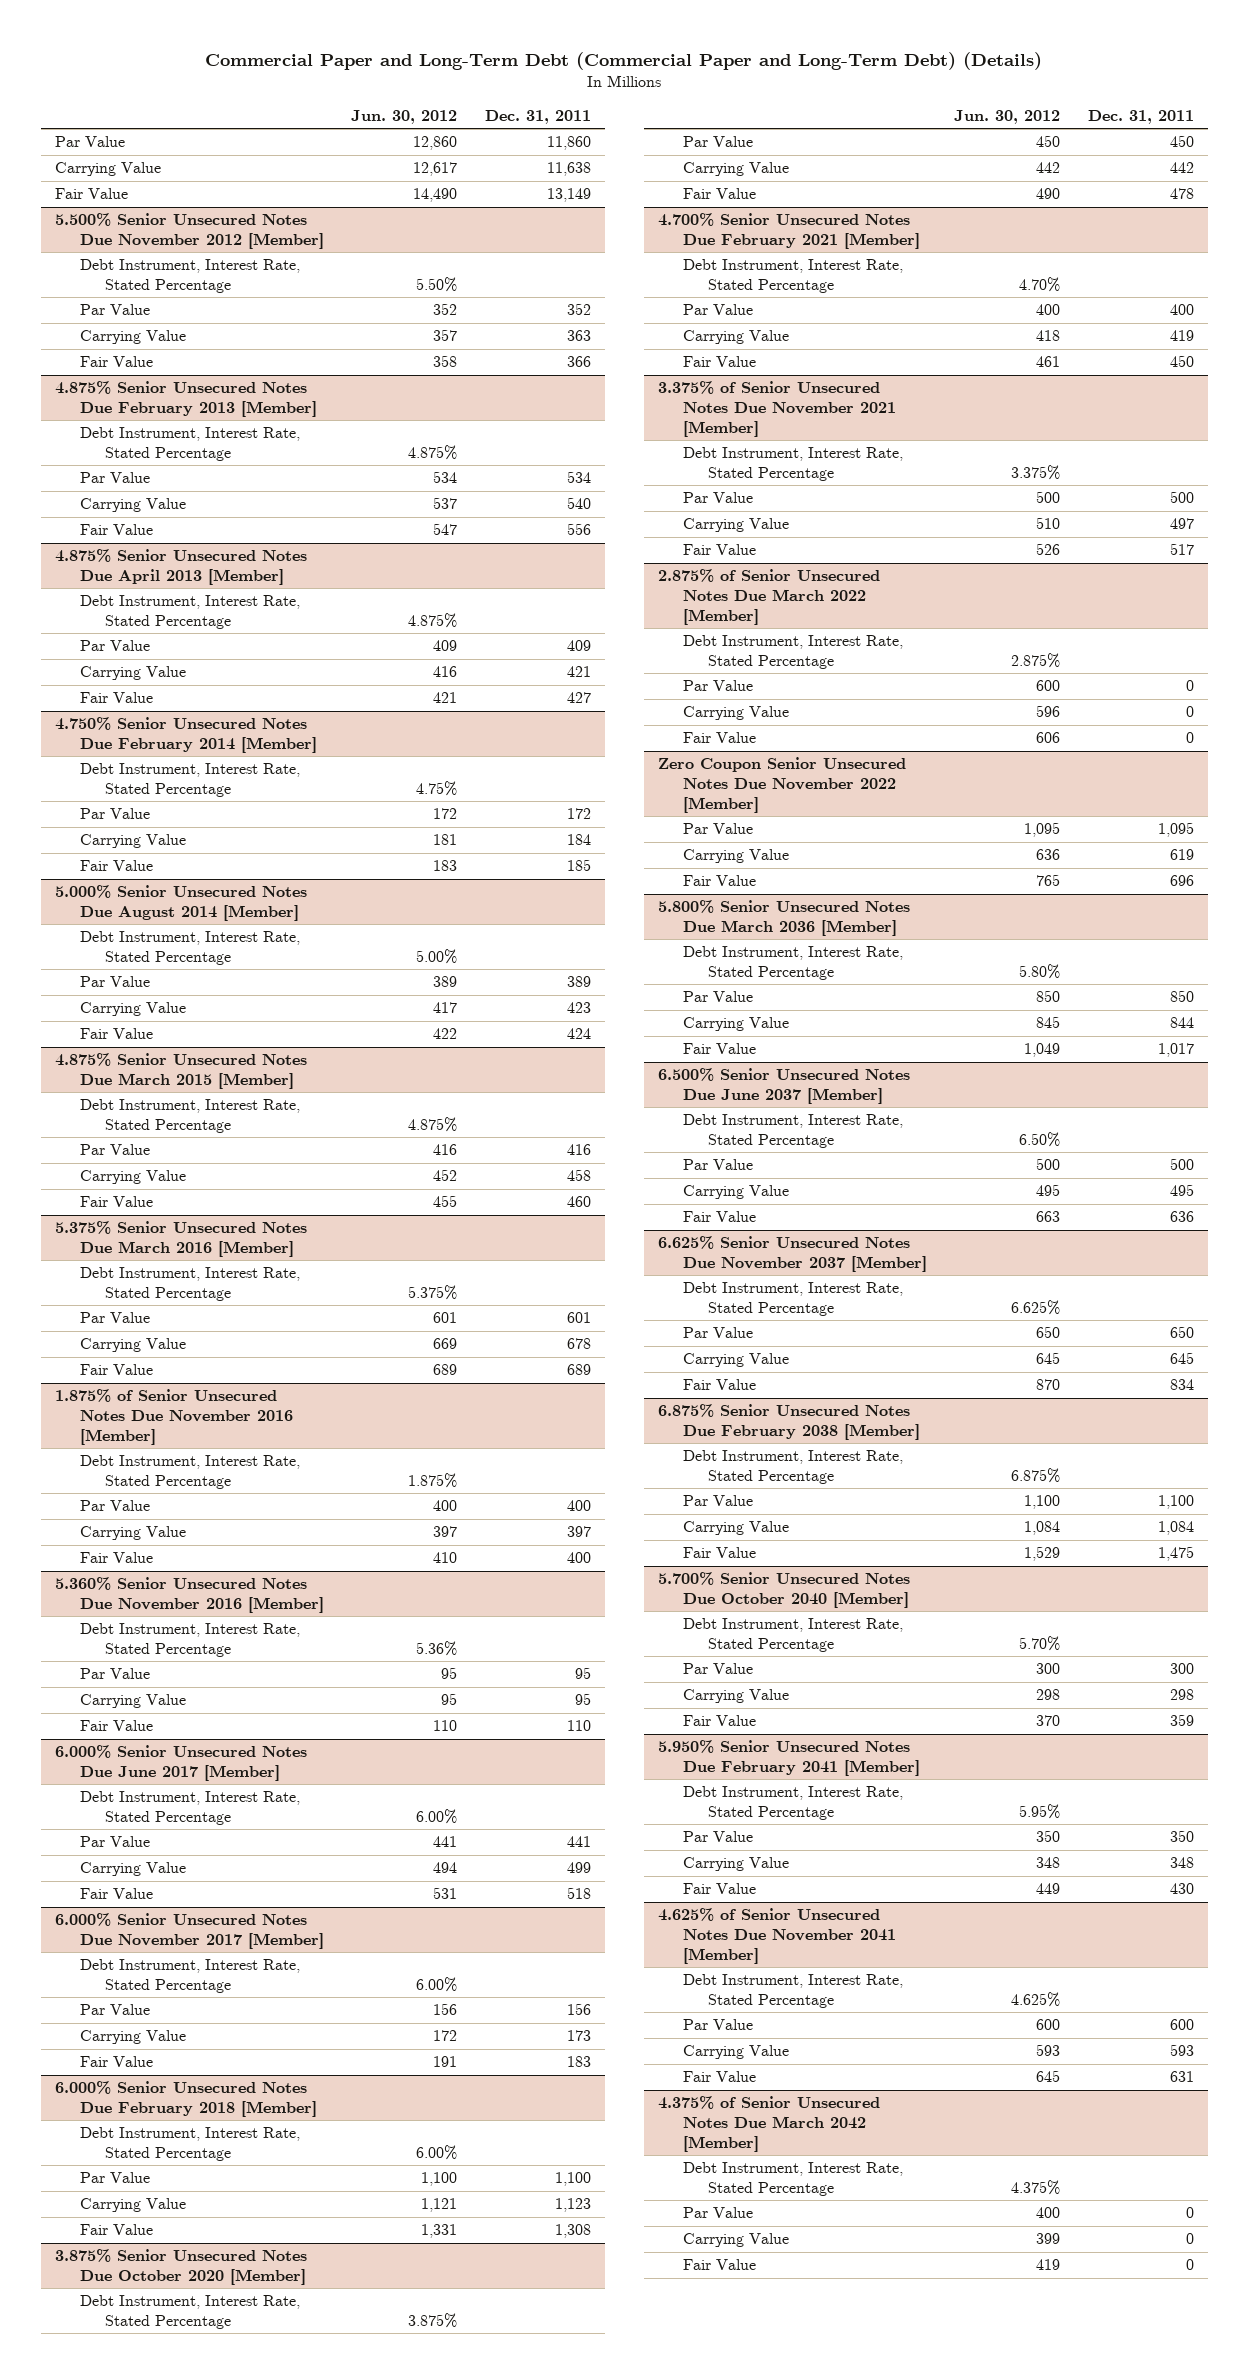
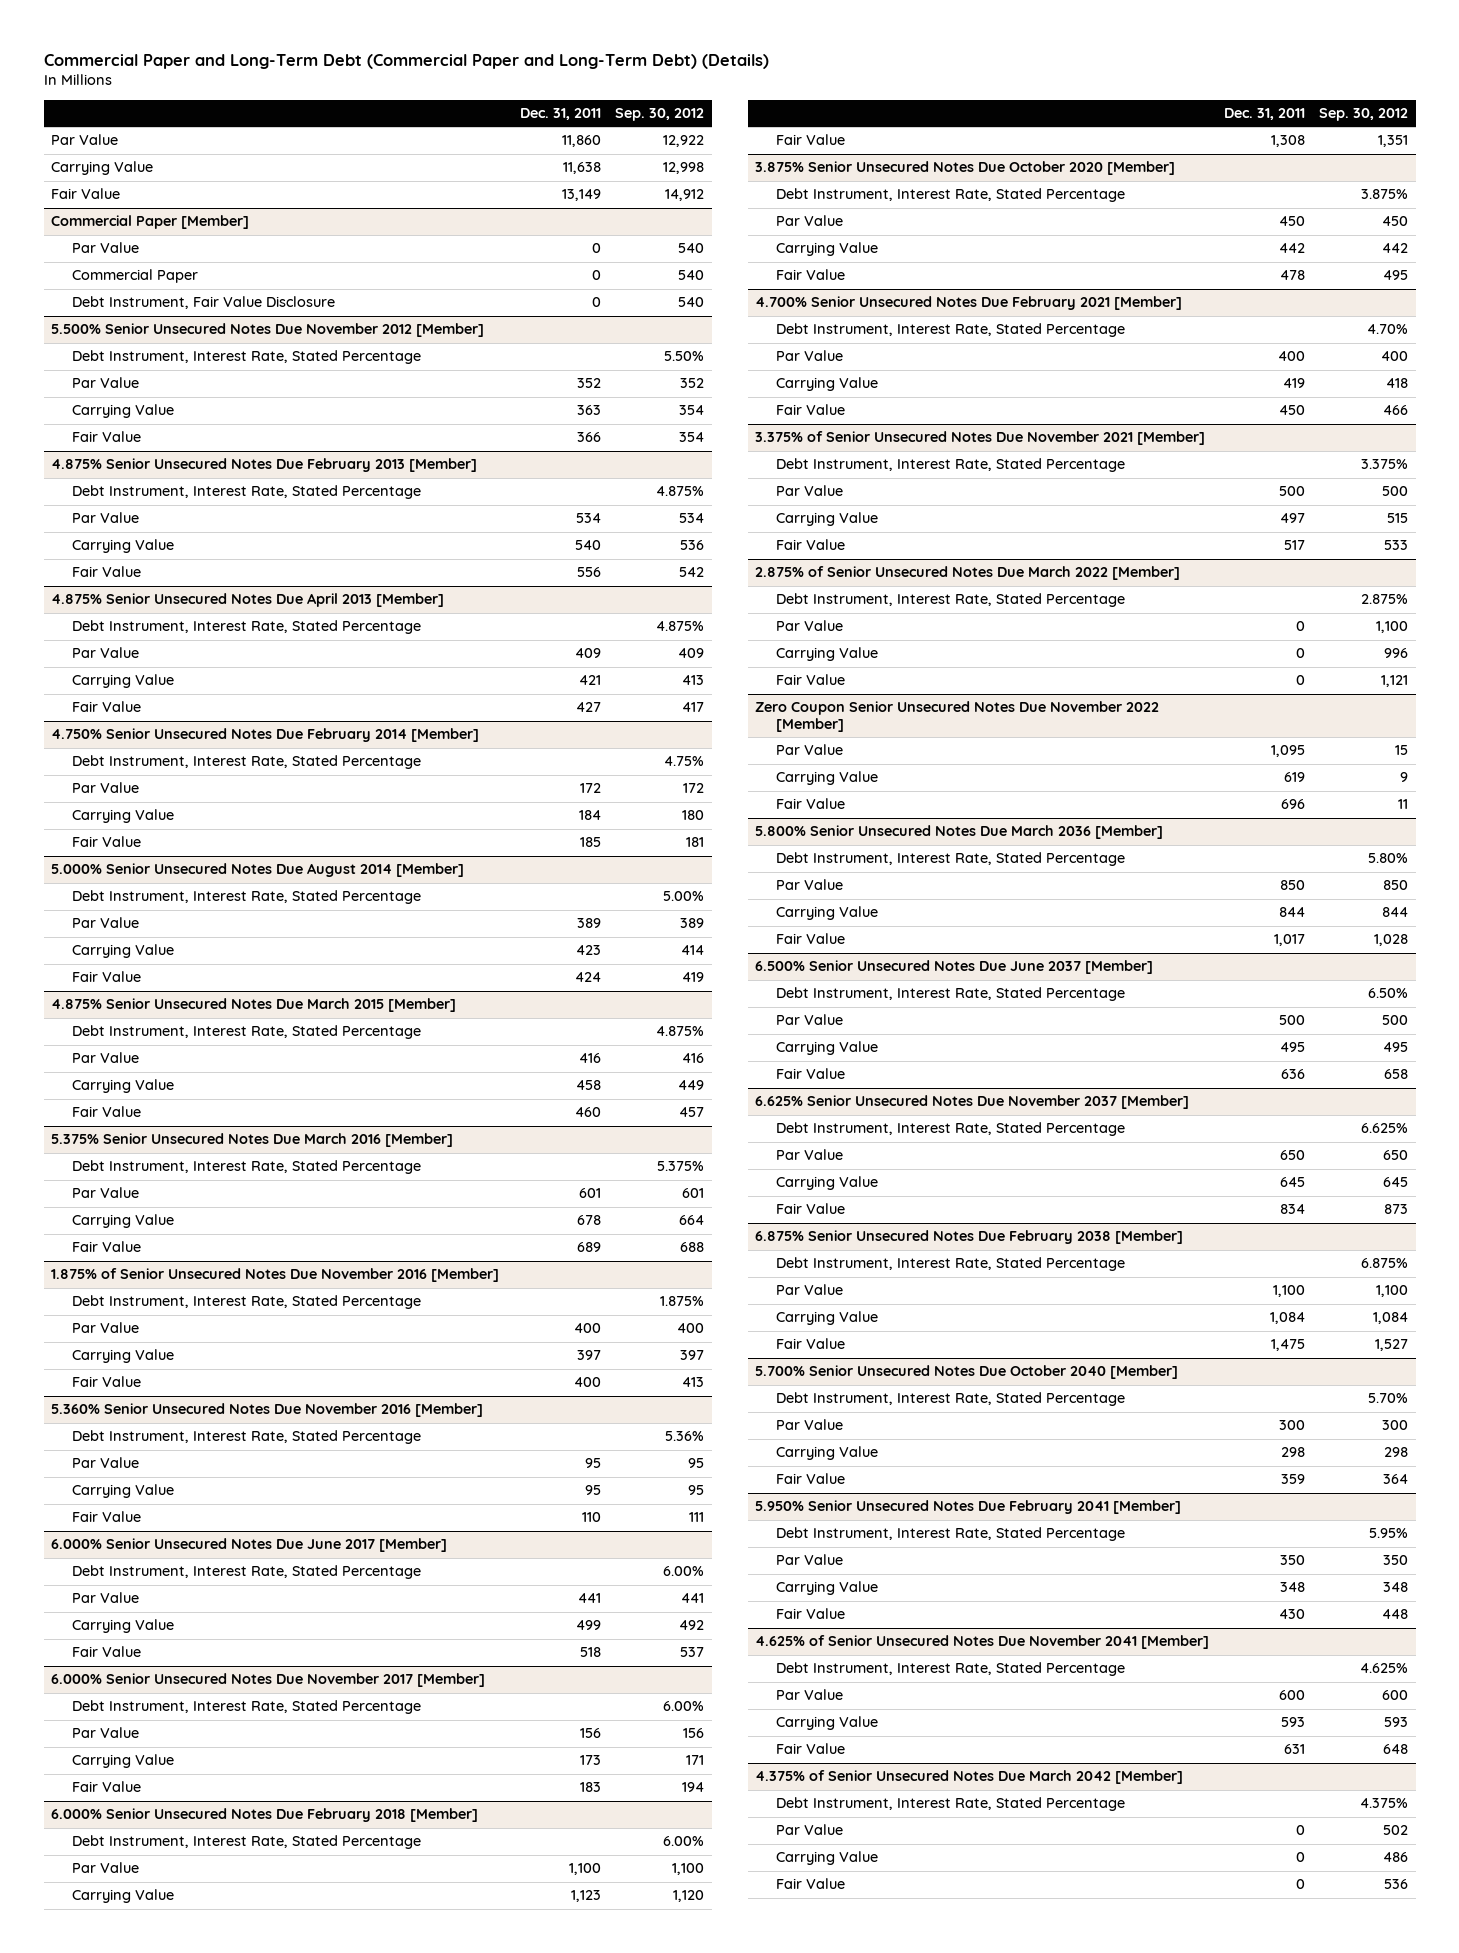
- | Jun. 30, 2012 | Dec. 31, 2011
+ | Dec. 31, 2011 | Sep. 30, 2012
+ Commercial Paper [Member]
+ Par Value | 0 | 540
+ Commercial Paper | 0 | 540
+ Debt Instrument, Fair Value Disclosure | 0 | 540

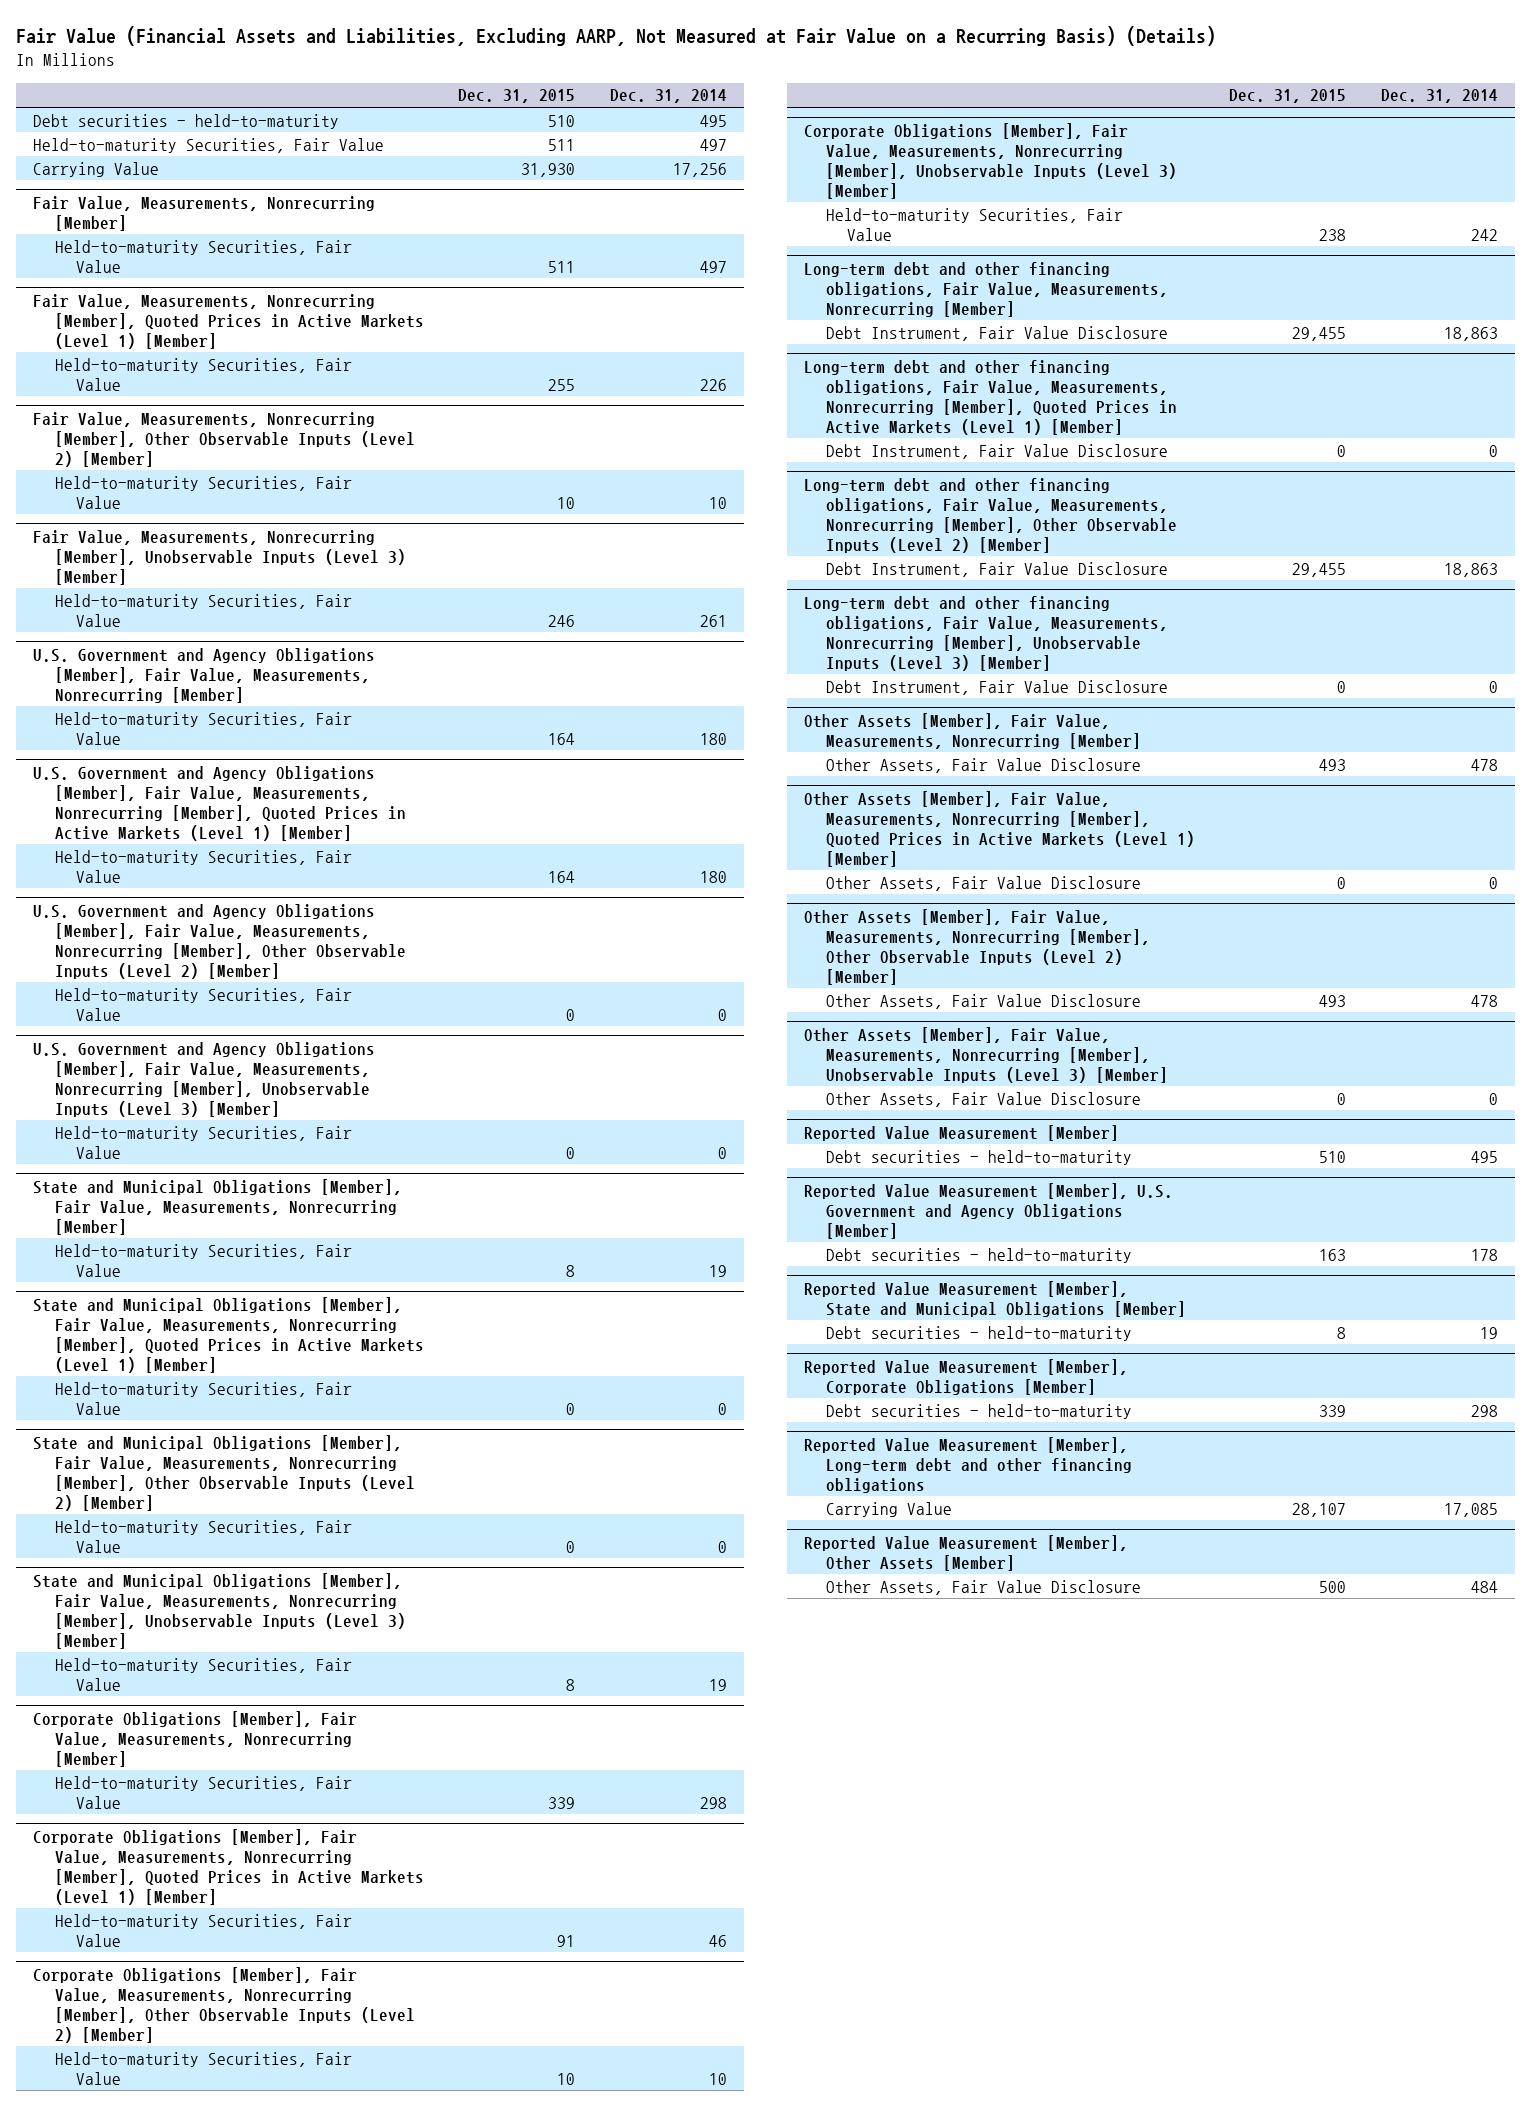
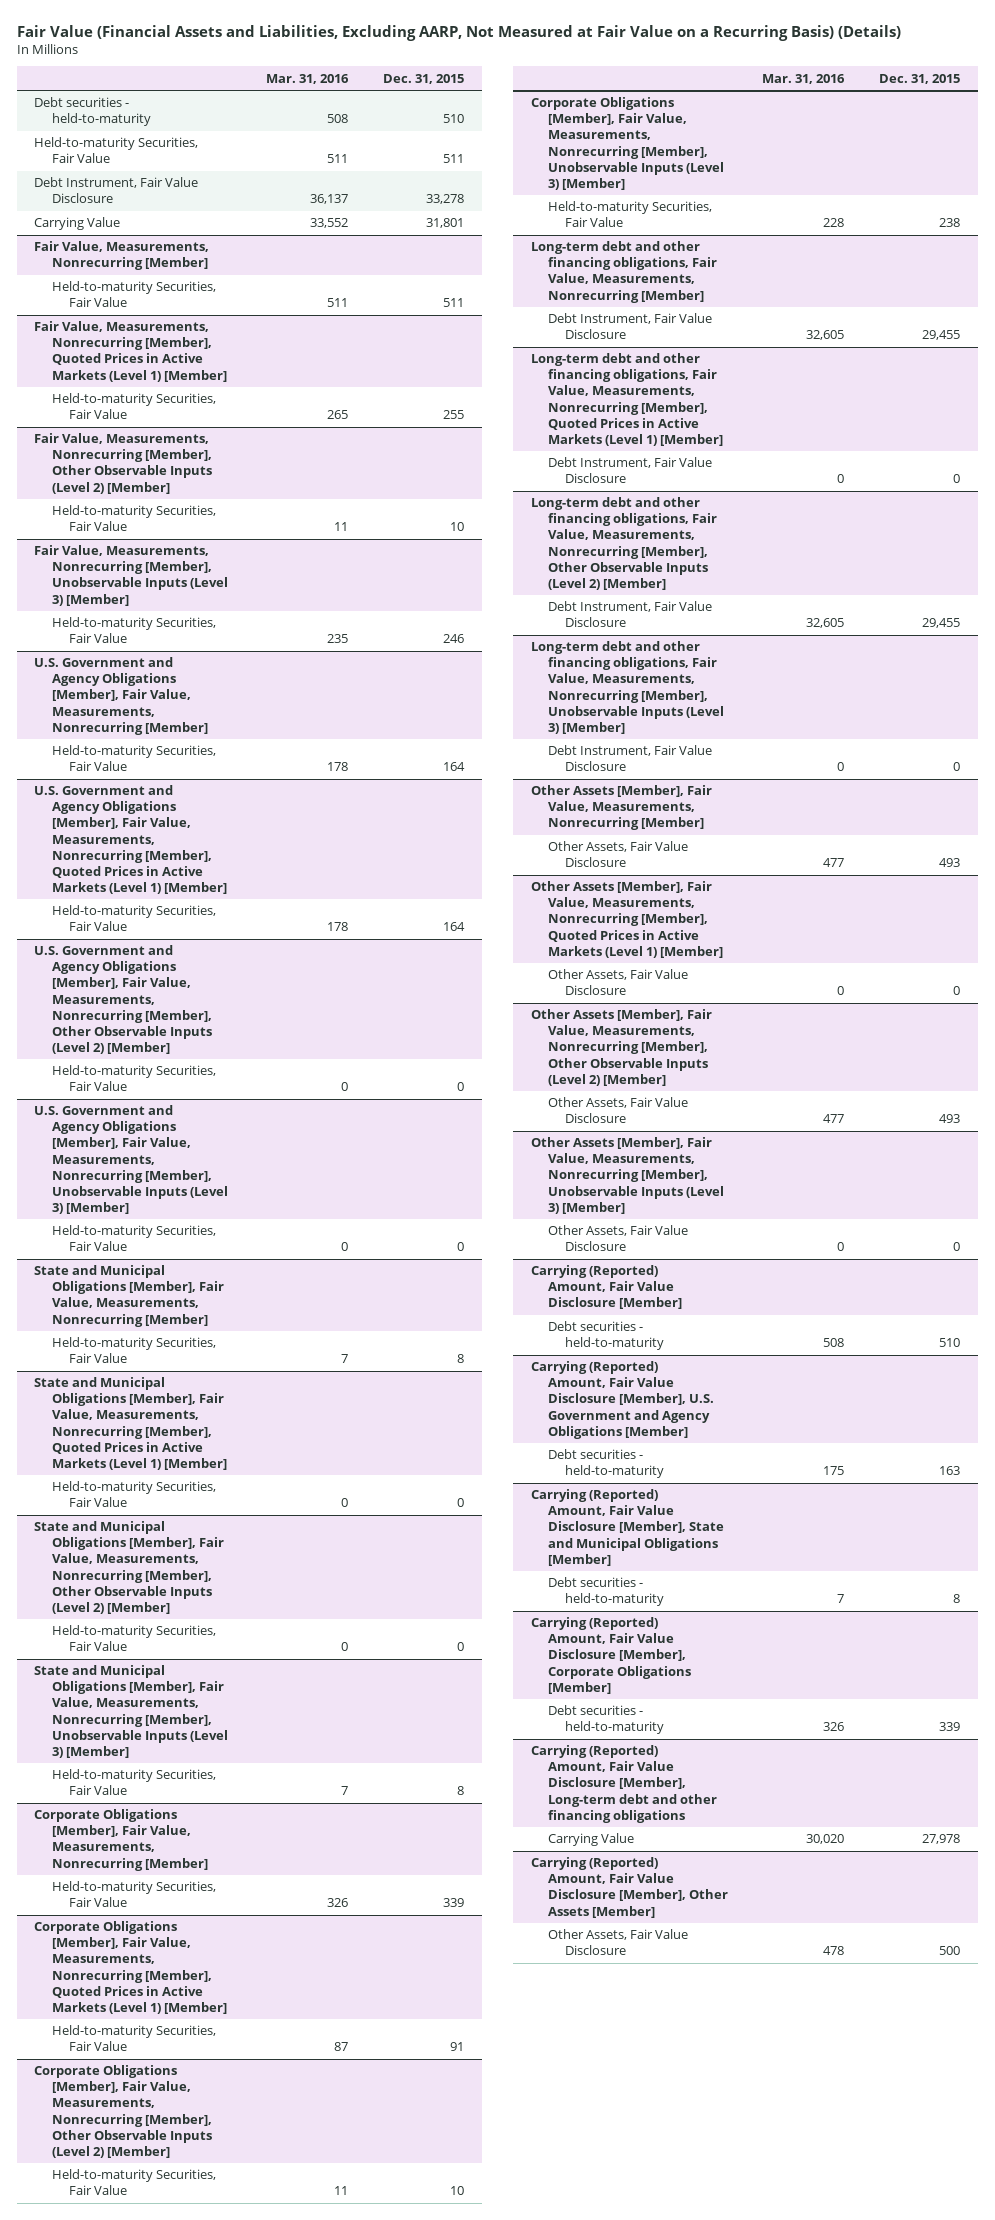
- | Dec. 31, 2015 | Dec. 31, 2014
+ | Mar. 31, 2016 | Dec. 31, 2015
- Carrying Value | 31,930 | 17,256
+ Debt Instrument, Fair Value Disclosure | 36,137 | 33,278
+ Carrying Value | 33,552 | 31,801
- Reported Value Measurement [Member]
+ Carrying (Reported) Amount, Fair Value Disclosure [Member]
- Reported Value Measurement [Member], U.S. Government and Agency Obligations [Member]
+ Carrying (Reported) Amount, Fair Value Disclosure [Member], U.S. Government and Agency Obligations [Member]
- Reported Value Measurement [Member], State and Municipal Obligations [Member]
+ Carrying (Reported) Amount, Fair Value Disclosure [Member], State and Municipal Obligations [Member]
- Reported Value Measurement [Member], Corporate Obligations [Member]
+ Carrying (Reported) Amount, Fair Value Disclosure [Member], Corporate Obligations [Member]
- Reported Value Measurement [Member], Long-term debt and other financing obligations
- Carrying Value | 28,107 | 17,085
- Reported Value Measurement [Member], Other Assets [Member]
+ Carrying (Reported) Amount, Fair Value Disclosure [Member], Long-term debt and other financing obligations
+ Carrying Value | 30,020 | 27,978
+ Carrying (Reported) Amount, Fair Value Disclosure [Member], Other Assets [Member]

